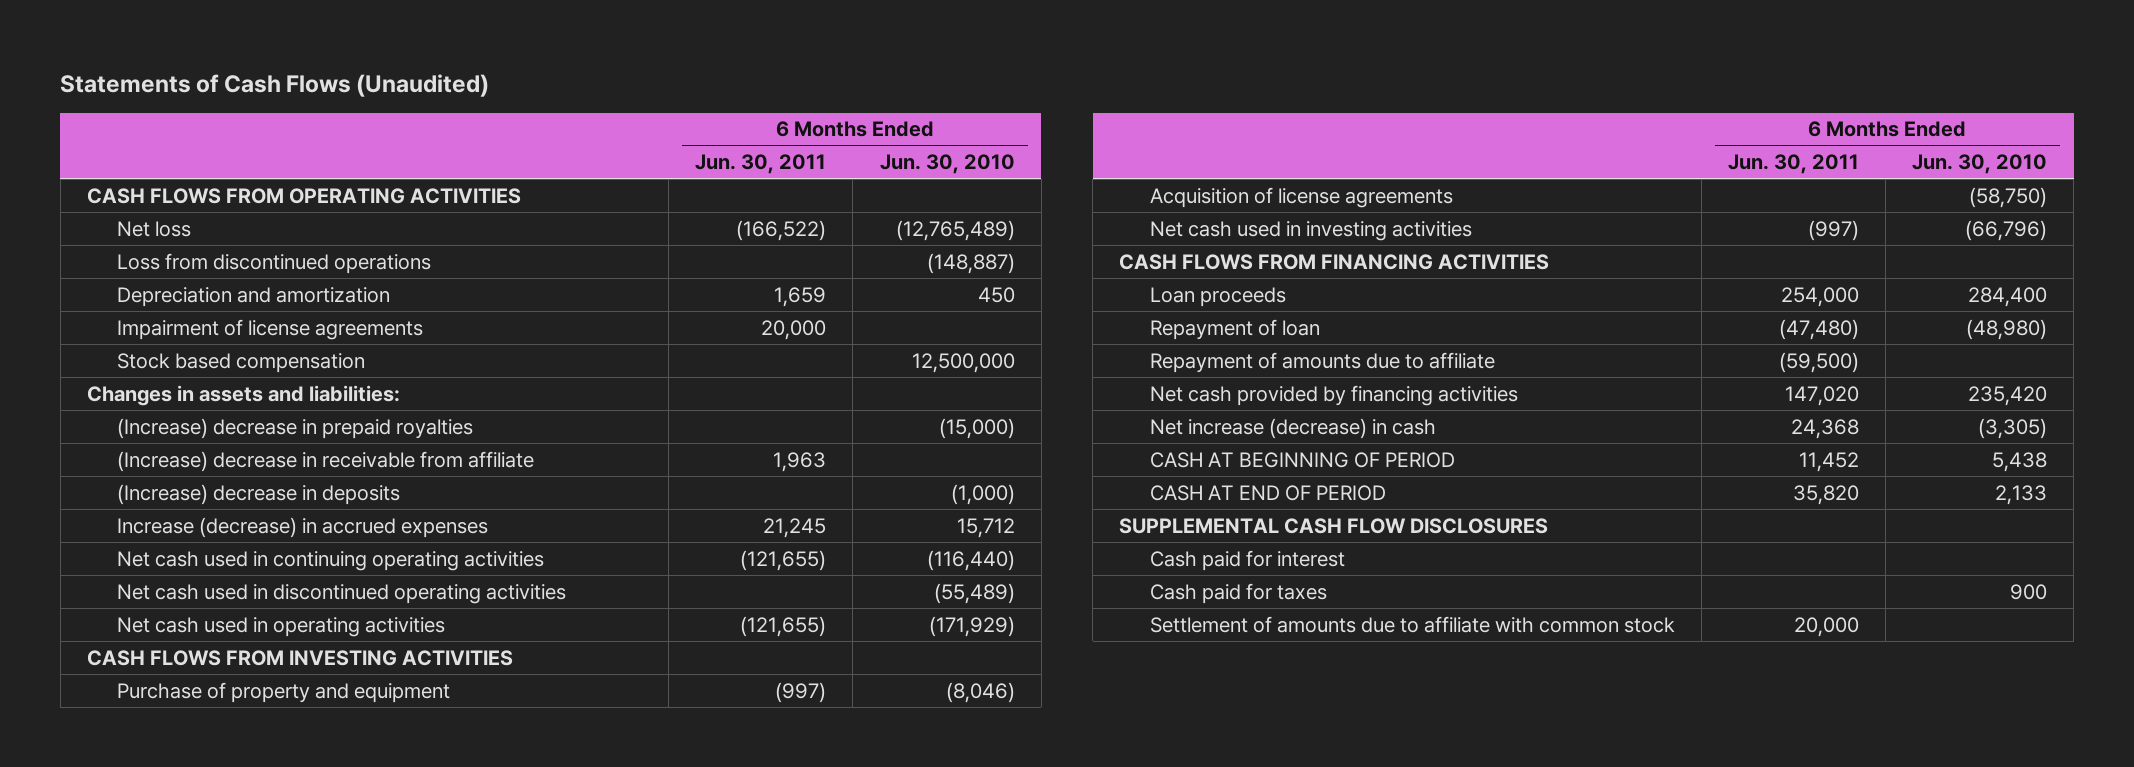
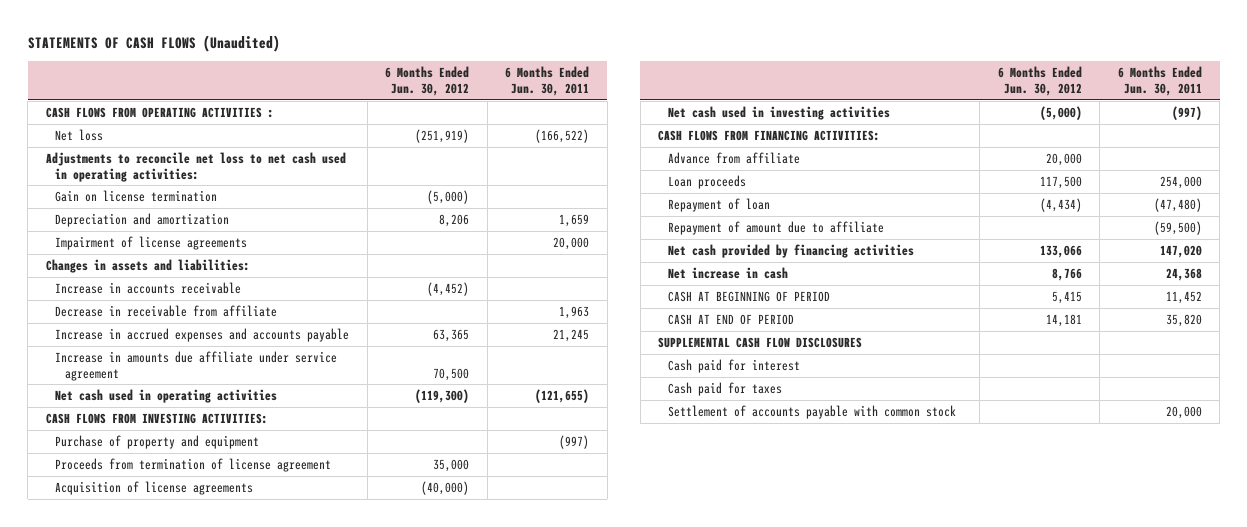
- Statements of Cash Flows (Unaudited)
+ STATEMENTS OF CASH FLOWS (Unaudited)
- | 6 Months Ended Jun. 30, 2011 | 6 Months Ended Jun. 30, 2010
+ | 6 Months Ended Jun. 30, 2012 | 6 Months Ended Jun. 30, 2011
- CASH FLOWS FROM OPERATING ACTIVITIES
+ CASH FLOWS FROM OPERATING ACTIVITIES :
- Loss from discontinued operations | | (148,887)
+ Adjustments to reconcile net loss to net cash used in operating activities:
+ Gain on license termination | (5,000) |
- Stock based compensation | | 12,500,000
- (Increase) decrease in prepaid royalties | | (15,000)
- (Increase) decrease in receivable from affiliate | 1,963 |
- (Increase) decrease in deposits | | (1,000)
- Increase (decrease) in accrued expenses | 21,245 | 15,712
- Net cash used in continuing operating activities | (121,655) | (116,440)
- Net cash used in discontinued operating activities | | (55,489)
+ Increase in accounts receivable | (4,452) |
+ Decrease in receivable from affiliate | | 1,963
+ Increase in accrued expenses and accounts payable | 63,365 | 21,245
+ Increase in amounts due affiliate under service agreement | 70,500 |
- CASH FLOWS FROM INVESTING ACTIVITIES
+ CASH FLOWS FROM INVESTING ACTIVITIES:
+ Proceeds from termination of license agreement | 35,000 |
- CASH FLOWS FROM FINANCING ACTIVITIES
+ CASH FLOWS FROM FINANCING ACTIVITIES:
+ Advance from affiliate | 20,000 |
- Repayment of amounts due to affiliate | (59,500) |
+ Repayment of amount due to affiliate | | (59,500)
- Net increase (decrease) in cash | 24,368 | (3,305)
+ Net increase in cash | 8,766 | 24,368
- Settlement of amounts due to affiliate with common stock | 20,000 |
+ Settlement of accounts payable with common stock | | 20,000

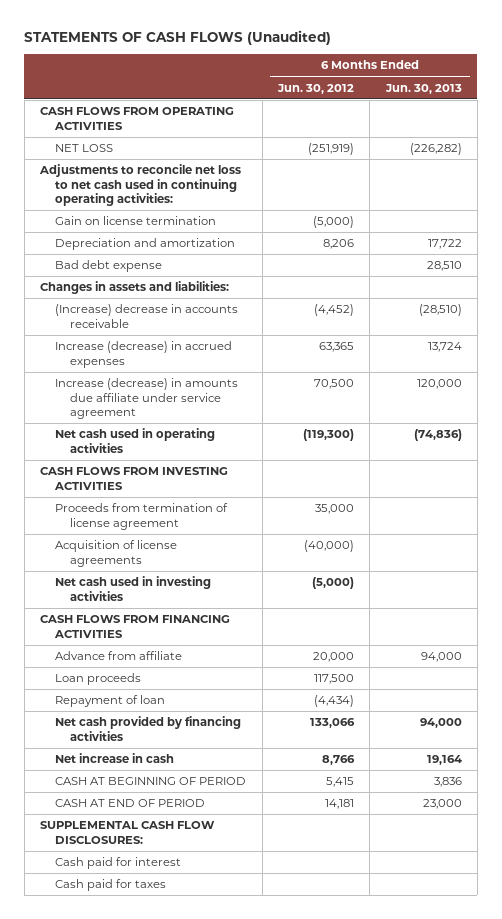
- | 6 Months Ended Jun. 30, 2012 | 6 Months Ended Jun. 30, 2011
+ | 6 Months Ended Jun. 30, 2012 | 6 Months Ended Jun. 30, 2013
- CASH FLOWS FROM OPERATING ACTIVITIES :
- Net loss | (251,919) | (166,522)
- Adjustments to reconcile net loss to net cash used in operating activities:
+ CASH FLOWS FROM OPERATING ACTIVITIES
+ NET LOSS | (251,919) | (226,282)
+ Adjustments to reconcile net loss to net cash used in continuing operating activities:
- Impairment of license agreements | | 20,000
+ Bad debt expense | | 28,510
- Increase in accounts receivable | (4,452) |
- Decrease in receivable from affiliate | | 1,963
- Increase in accrued expenses and accounts payable | 63,365 | 21,245
- Increase in amounts due affiliate under service agreement | 70,500 |
+ (Increase) decrease in accounts receivable | (4,452) | (28,510)
+ Increase (decrease) in accrued expenses | 63,365 | 13,724
+ Increase (decrease) in amounts due affiliate under service agreement | 70,500 | 120,000
- CASH FLOWS FROM INVESTING ACTIVITIES:
- Purchase of property and equipment | | (997)
+ CASH FLOWS FROM INVESTING ACTIVITIES
- CASH FLOWS FROM FINANCING ACTIVITIES:
+ CASH FLOWS FROM FINANCING ACTIVITIES
- Repayment of amount due to affiliate | | (59,500)
- SUPPLEMENTAL CASH FLOW DISCLOSURES
+ SUPPLEMENTAL CASH FLOW DISCLOSURES:
- Settlement of accounts payable with common stock | | 20,000

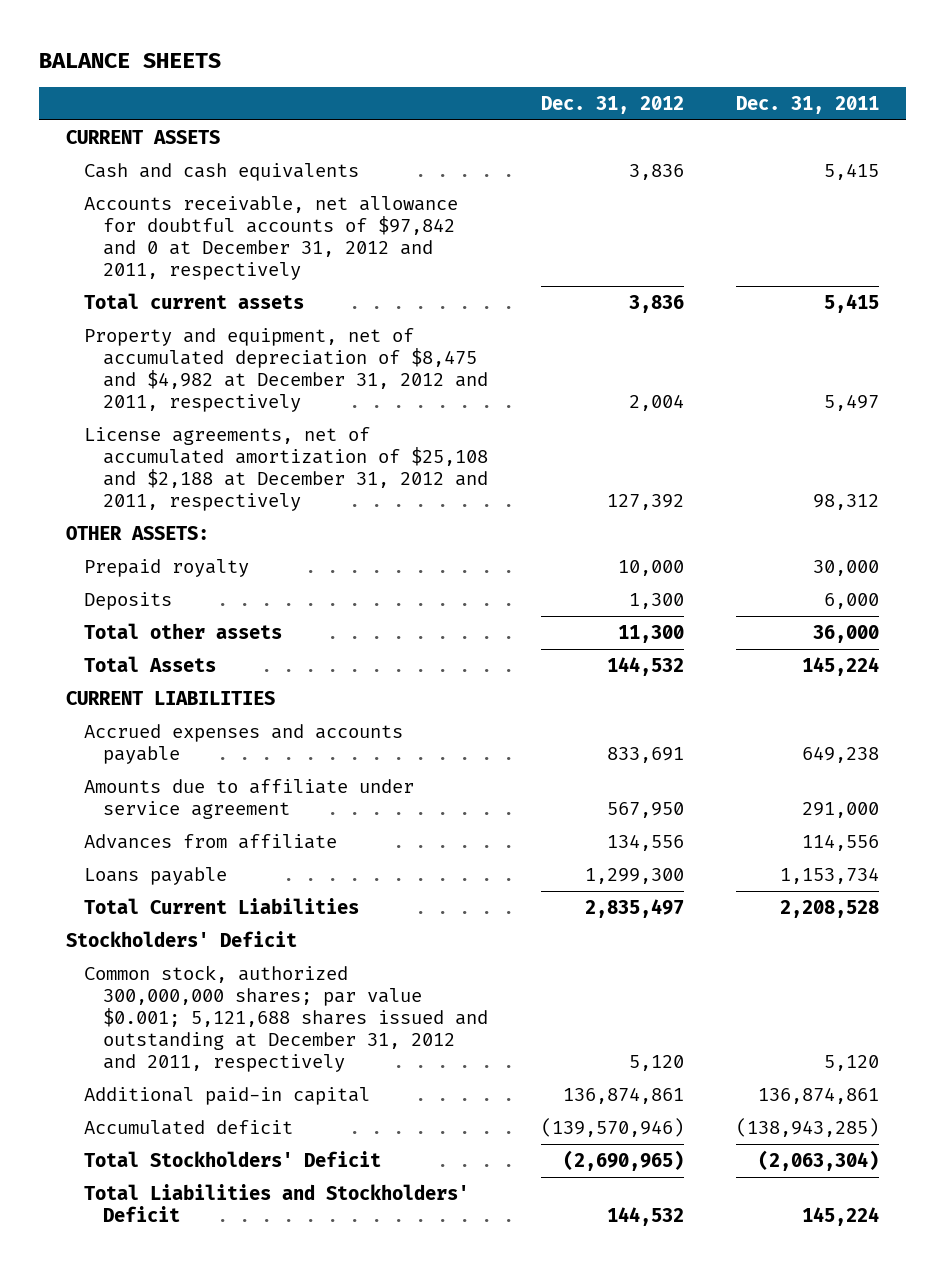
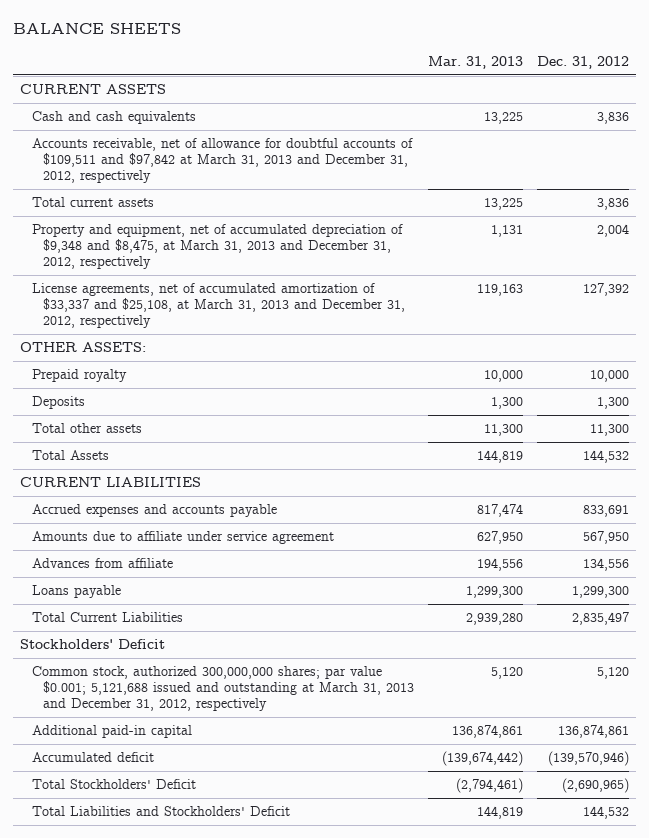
- | Dec. 31, 2012 | Dec. 31, 2011
+ | Mar. 31, 2013 | Dec. 31, 2012
- Accounts receivable, net allowance for doubtful accounts of $97,842 and 0 at December 31, 2012 and 2011, respectively
+ Accounts receivable, net of allowance for doubtful accounts of $109,511 and $97,842 at March 31, 2013 and December 31, 2012, respectively
- Property and equipment, net of accumulated depreciation of $8,475 and $4,982 at December 31, 2012 and 2011, respectively | 2,004 | 5,497
- License agreements, net of accumulated amortization of $25,108 and $2,188 at December 31, 2012 and 2011, respectively | 127,392 | 98,312
+ Property and equipment, net of accumulated depreciation of $9,348 and $8,475, at March 31, 2013 and December 31, 2012, respectively | 1,131 | 2,004
+ License agreements, net of accumulated amortization of $33,337 and $25,108, at March 31, 2013 and December 31, 2012, respectively | 119,163 | 127,392
- Common stock, authorized 300,000,000 shares; par value $0.001; 5,121,688 shares issued and outstanding at December 31, 2012 and 2011, respectively | 5,120 | 5,120
+ Common stock, authorized 300,000,000 shares; par value $0.001; 5,121,688 issued and outstanding at March 31, 2013 and December 31, 2012, respectively | 5,120 | 5,120

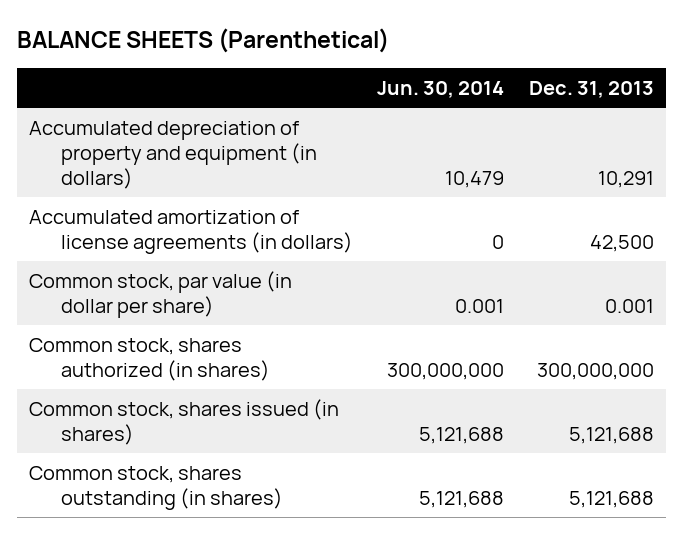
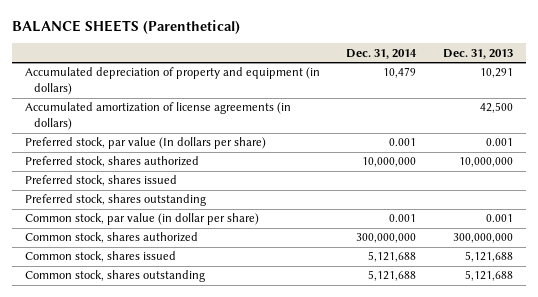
- | Jun. 30, 2014 | Dec. 31, 2013
+ | Dec. 31, 2014 | Dec. 31, 2013
+ Preferred stock, par value (In dollars per share) | 0.001 | 0.001
+ Preferred stock, shares authorized | 10,000,000 | 10,000,000
+ Preferred stock, shares issued
+ Preferred stock, shares outstanding
- Common stock, shares authorized (in shares) | 300,000,000 | 300,000,000
- Common stock, shares issued (in shares) | 5,121,688 | 5,121,688
- Common stock, shares outstanding (in shares) | 5,121,688 | 5,121,688
+ Common stock, shares authorized | 300,000,000 | 300,000,000
+ Common stock, shares issued | 5,121,688 | 5,121,688
+ Common stock, shares outstanding | 5,121,688 | 5,121,688

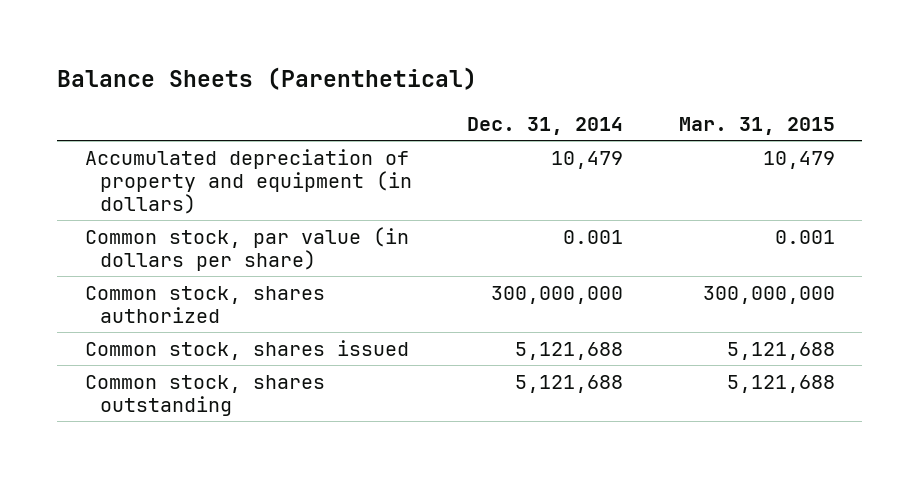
- BALANCE SHEETS (Parenthetical)
+ Balance Sheets (Parenthetical)
- | Dec. 31, 2014 | Dec. 31, 2013
+ | Dec. 31, 2014 | Mar. 31, 2015
- Accumulated amortization of license agreements (in dollars) | | 42,500
- Preferred stock, par value (In dollars per share) | 0.001 | 0.001
- Preferred stock, shares authorized | 10,000,000 | 10,000,000
- Preferred stock, shares issued
- Preferred stock, shares outstanding
- Common stock, par value (in dollar per share) | 0.001 | 0.001
+ Common stock, par value (in dollars per share) | 0.001 | 0.001

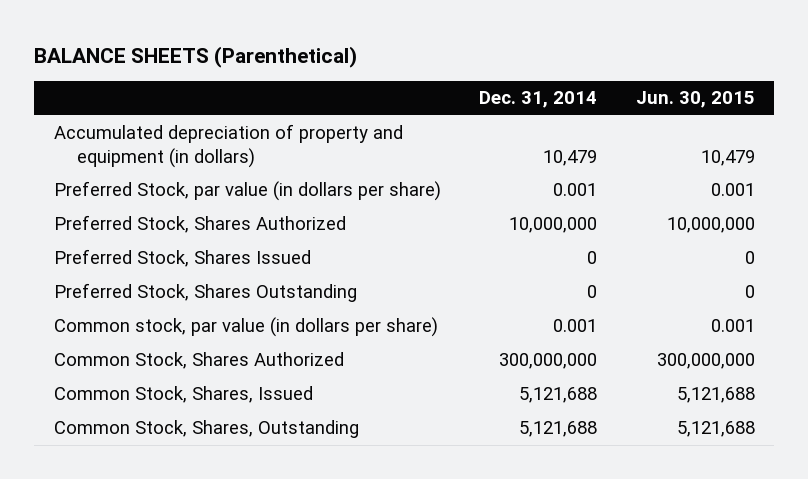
- Balance Sheets (Parenthetical)
+ BALANCE SHEETS (Parenthetical)
- | Dec. 31, 2014 | Mar. 31, 2015
+ | Dec. 31, 2014 | Jun. 30, 2015
+ Preferred Stock, par value (in dollars per share) | 0.001 | 0.001
+ Preferred Stock, Shares Authorized | 10,000,000 | 10,000,000
+ Preferred Stock, Shares Issued | 0 | 0
+ Preferred Stock, Shares Outstanding | 0 | 0
- Common stock, shares authorized | 300,000,000 | 300,000,000
- Common stock, shares issued | 5,121,688 | 5,121,688
- Common stock, shares outstanding | 5,121,688 | 5,121,688
+ Common Stock, Shares Authorized | 300,000,000 | 300,000,000
+ Common Stock, Shares, Issued | 5,121,688 | 5,121,688
+ Common Stock, Shares, Outstanding | 5,121,688 | 5,121,688

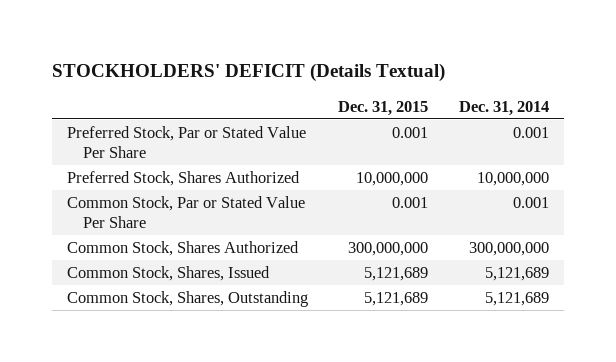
- BALANCE SHEETS (Parenthetical)
+ STOCKHOLDERS' DEFICIT (Details Textual)
- | Dec. 31, 2014 | Jun. 30, 2015
+ | Dec. 31, 2015 | Dec. 31, 2014
- Accumulated depreciation of property and equipment (in dollars) | 10,479 | 10,479
- Preferred Stock, par value (in dollars per share) | 0.001 | 0.001
+ Preferred Stock, Par or Stated Value Per Share | 0.001 | 0.001
- Preferred Stock, Shares Issued | 0 | 0
- Preferred Stock, Shares Outstanding | 0 | 0
- Common stock, par value (in dollars per share) | 0.001 | 0.001
+ Common Stock, Par or Stated Value Per Share | 0.001 | 0.001
- Common Stock, Shares, Issued | 5,121,688 | 5,121,688
- Common Stock, Shares, Outstanding | 5,121,688 | 5,121,688
+ Common Stock, Shares, Issued | 5,121,689 | 5,121,689
+ Common Stock, Shares, Outstanding | 5,121,689 | 5,121,689

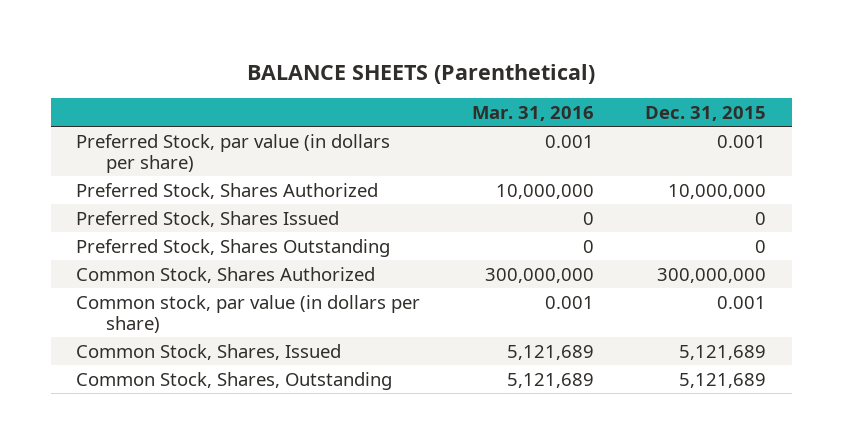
- STOCKHOLDERS' DEFICIT (Details Textual)
+ BALANCE SHEETS (Parenthetical)
- | Dec. 31, 2015 | Dec. 31, 2014
+ | Mar. 31, 2016 | Dec. 31, 2015
- Preferred Stock, Par or Stated Value Per Share | 0.001 | 0.001
+ Preferred Stock, par value (in dollars per share) | 0.001 | 0.001
- Common Stock, Par or Stated Value Per Share | 0.001 | 0.001
+ Preferred Stock, Shares Issued | 0 | 0
+ Preferred Stock, Shares Outstanding | 0 | 0
+ Common stock, par value (in dollars per share) | 0.001 | 0.001

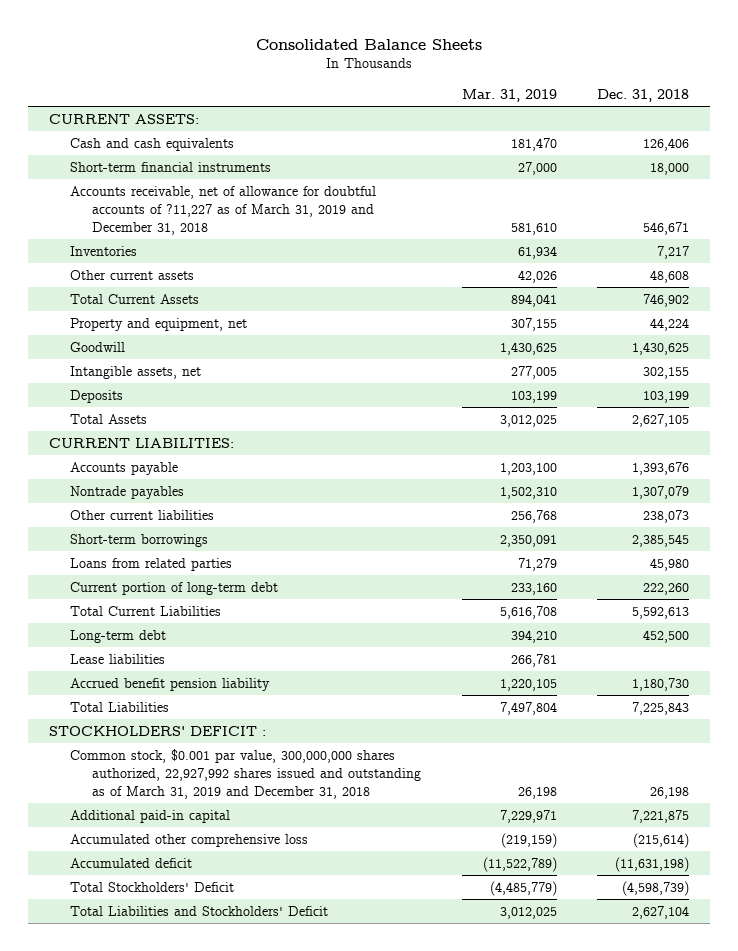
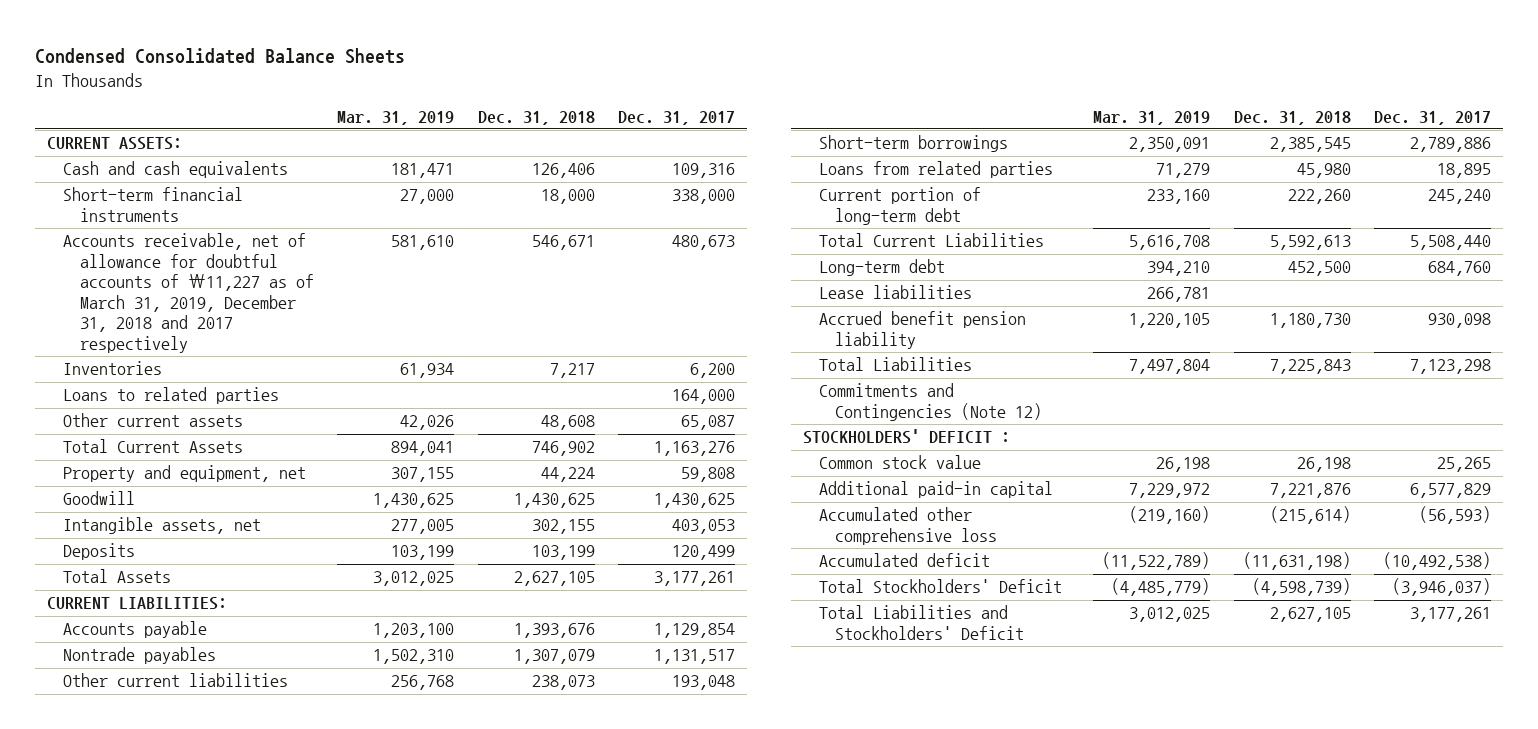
- Consolidated Balance Sheets
+ Condensed Consolidated Balance Sheets
- | Mar. 31, 2019 | Dec. 31, 2018
+ | Mar. 31, 2019 | Dec. 31, 2018 | Dec. 31, 2017
- Cash and cash equivalents | 181,470 | 126,406
+ Cash and cash equivalents | 181,471 | 126,406 | 109,316
- Accounts receivable, net of allowance for doubtful accounts of ?11,227 as of March 31, 2019 and December 31, 2018 | 581,610 | 546,671
+ Accounts receivable, net of allowance for doubtful accounts of ￦11,227 as of March 31, 2019, December 31, 2018 and 2017 respectively | 581,610 | 546,671 | 480,673
+ Loans to related parties | | | 164,000
+ Commitments and Contingencies (Note 12)
- Common stock, $0.001 par value, 300,000,000 shares authorized, 22,927,992 shares issued and outstanding as of March 31, 2019 and December 31, 2018 | 26,198 | 26,198
- Additional paid-in capital | 7,229,971 | 7,221,875
- Accumulated other comprehensive loss | (219,159) | (215,614)
+ Common stock value | 26,198 | 26,198 | 25,265
+ Additional paid-in capital | 7,229,972 | 7,221,876 | 6,577,829
+ Accumulated other comprehensive loss | (219,160) | (215,614) | (56,593)
- Total Liabilities and Stockholders' Deficit | 3,012,025 | 2,627,104
+ Total Liabilities and Stockholders' Deficit | 3,012,025 | 2,627,105 | 3,177,261

